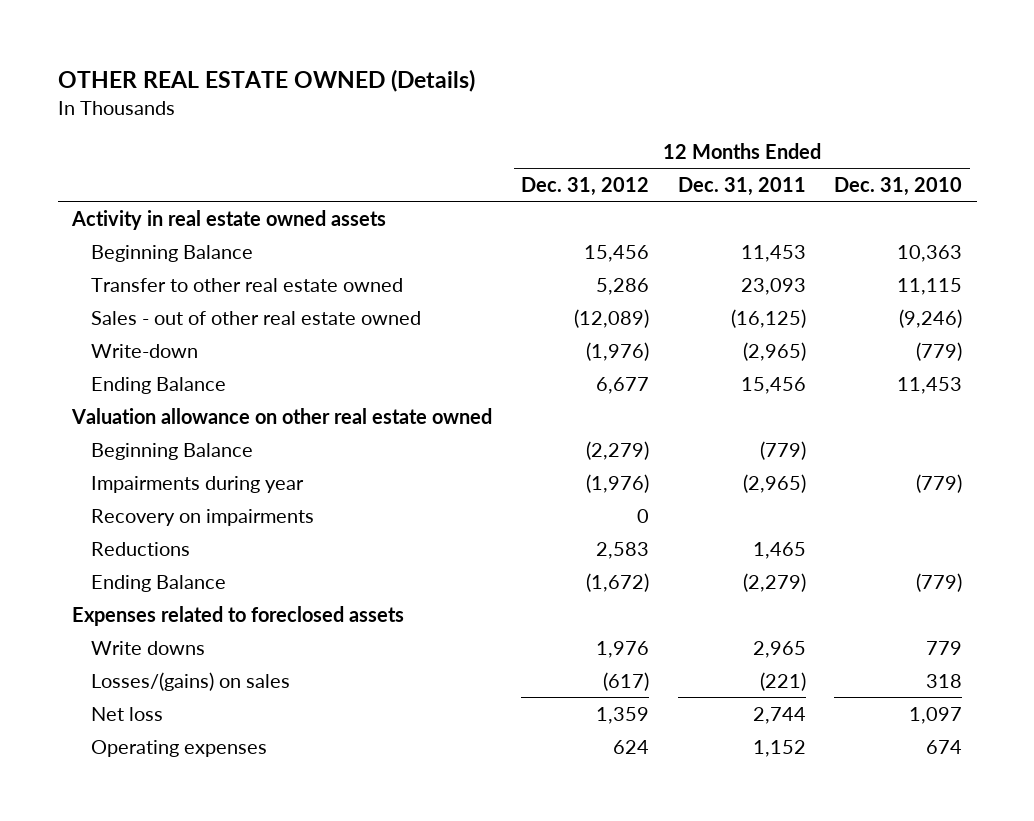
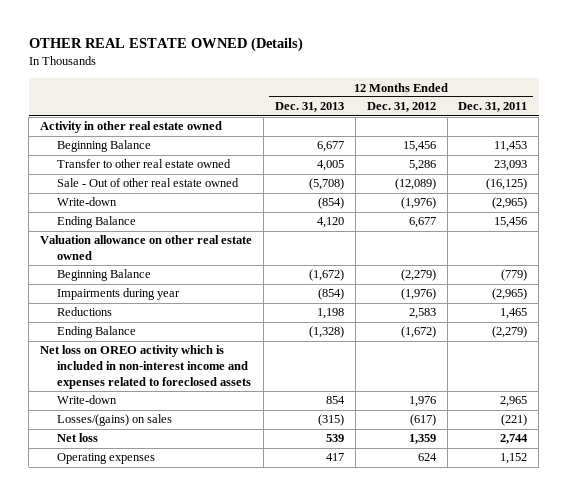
- | 12 Months Ended Dec. 31, 2012 | 12 Months Ended Dec. 31, 2011 | 12 Months Ended Dec. 31, 2010
+ | 12 Months Ended Dec. 31, 2013 | 12 Months Ended Dec. 31, 2012 | 12 Months Ended Dec. 31, 2011
- Activity in real estate owned assets
+ Activity in other real estate owned
- Sales - out of other real estate owned | (12,089) | (16,125) | (9,246)
+ Sale - Out of other real estate owned | (5,708) | (12,089) | (16,125)
- Recovery on impairments | 0 | |
- Expenses related to foreclosed assets
- Write downs | 1,976 | 2,965 | 779
+ Net loss on OREO activity which is included in non-interest income and expenses related to foreclosed assets
+ Write-down | 854 | 1,976 | 2,965

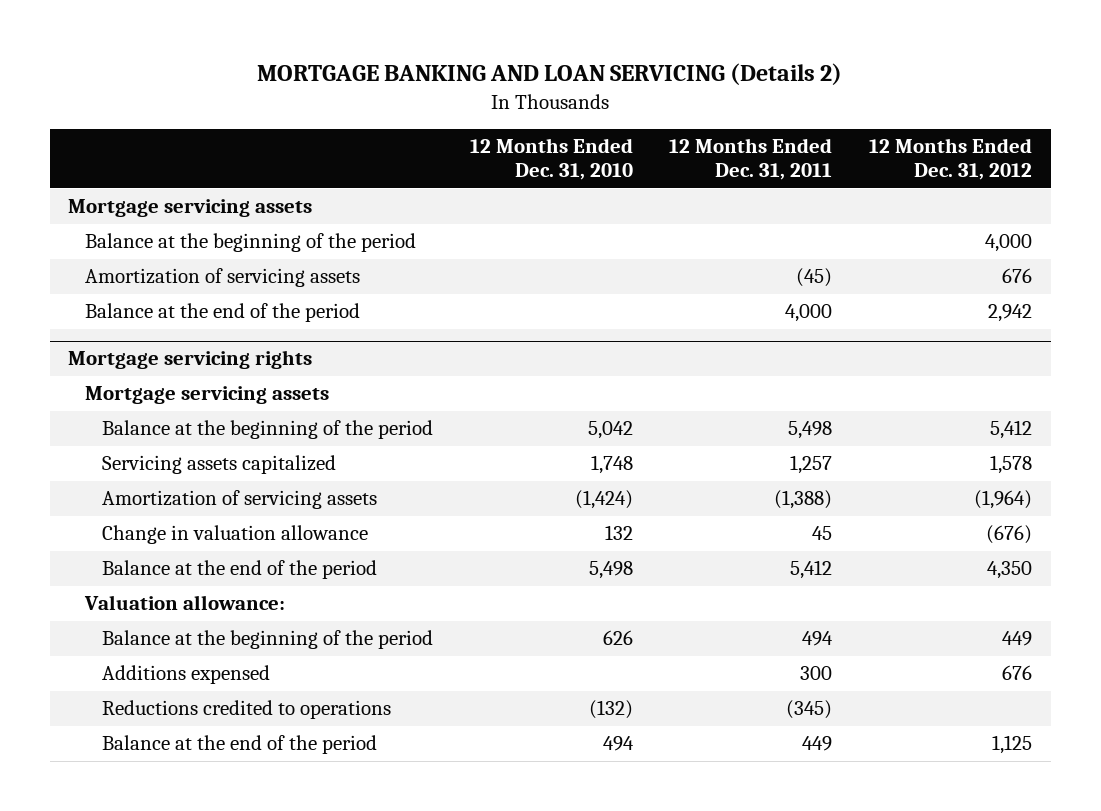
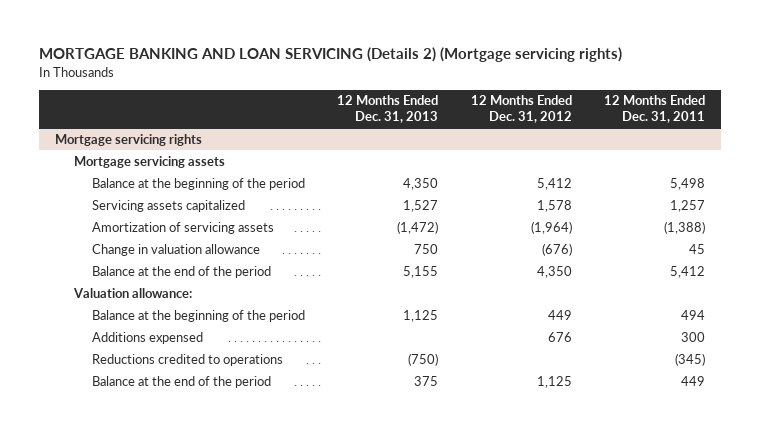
- MORTGAGE BANKING AND LOAN SERVICING (Details 2)
+ MORTGAGE BANKING AND LOAN SERVICING (Details 2) (Mortgage servicing rights)
- | 12 Months Ended Dec. 31, 2010 | 12 Months Ended Dec. 31, 2011 | 12 Months Ended Dec. 31, 2012
+ | 12 Months Ended Dec. 31, 2013 | 12 Months Ended Dec. 31, 2012 | 12 Months Ended Dec. 31, 2011
- Mortgage servicing assets
- Balance at the beginning of the period | | | 4,000
- Amortization of servicing assets | | (45) | 676
- Balance at the end of the period | | 4,000 | 2,942

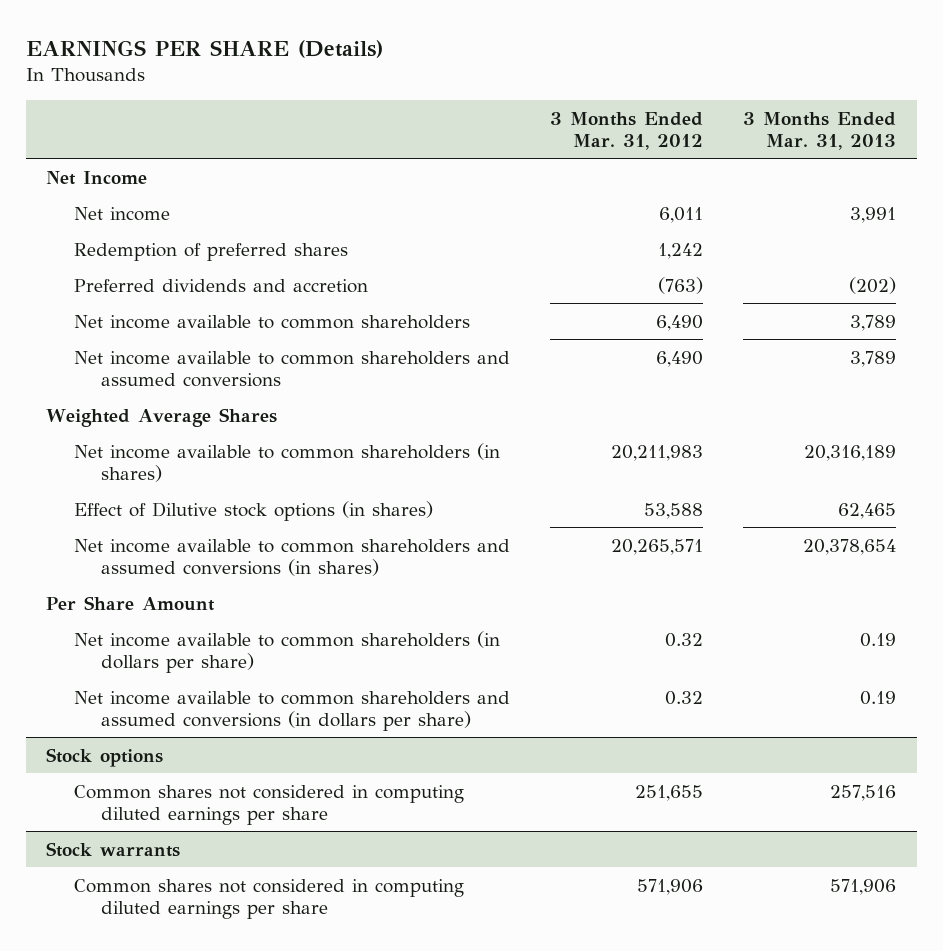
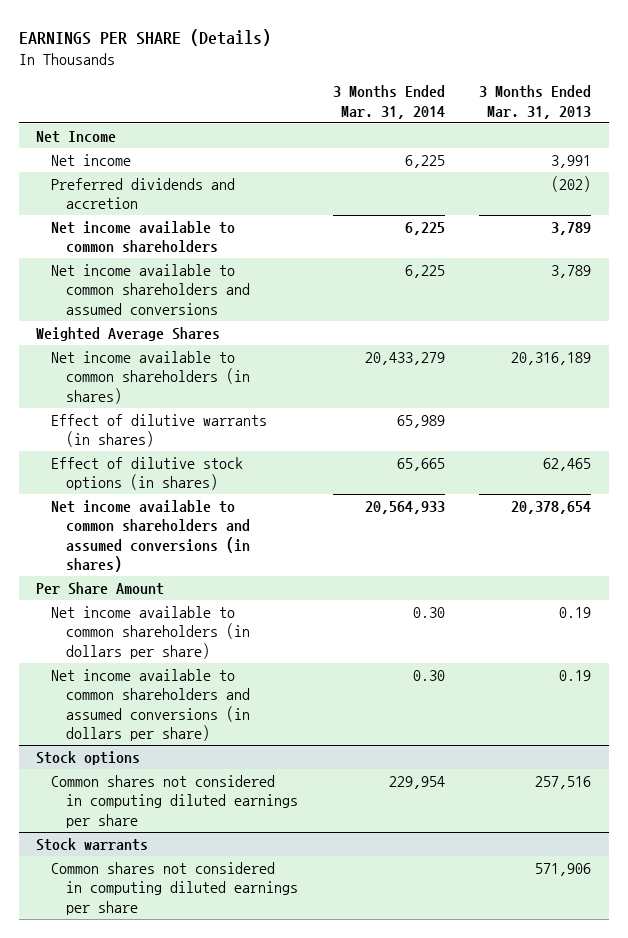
- | 3 Months Ended Mar. 31, 2012 | 3 Months Ended Mar. 31, 2013
+ | 3 Months Ended Mar. 31, 2014 | 3 Months Ended Mar. 31, 2013
- Redemption of preferred shares | 1,242 |
- Effect of Dilutive stock options (in shares) | 53,588 | 62,465
+ Effect of dilutive warrants (in shares) | 65,989 |
+ Effect of dilutive stock options (in shares) | 65,665 | 62,465

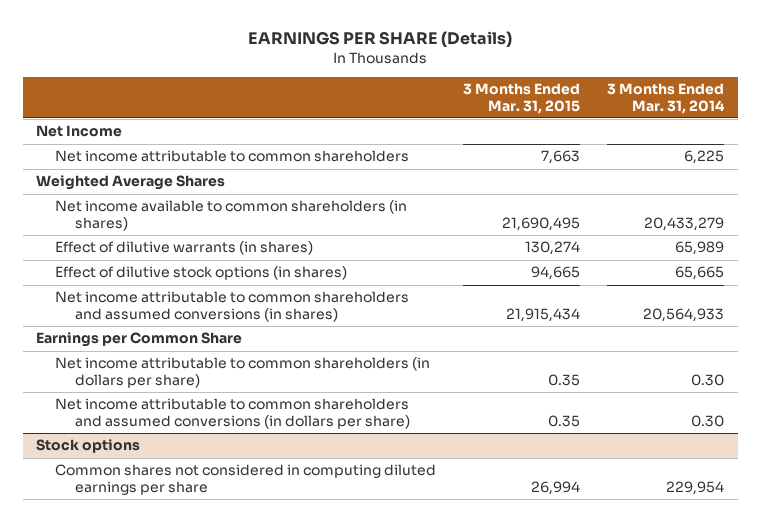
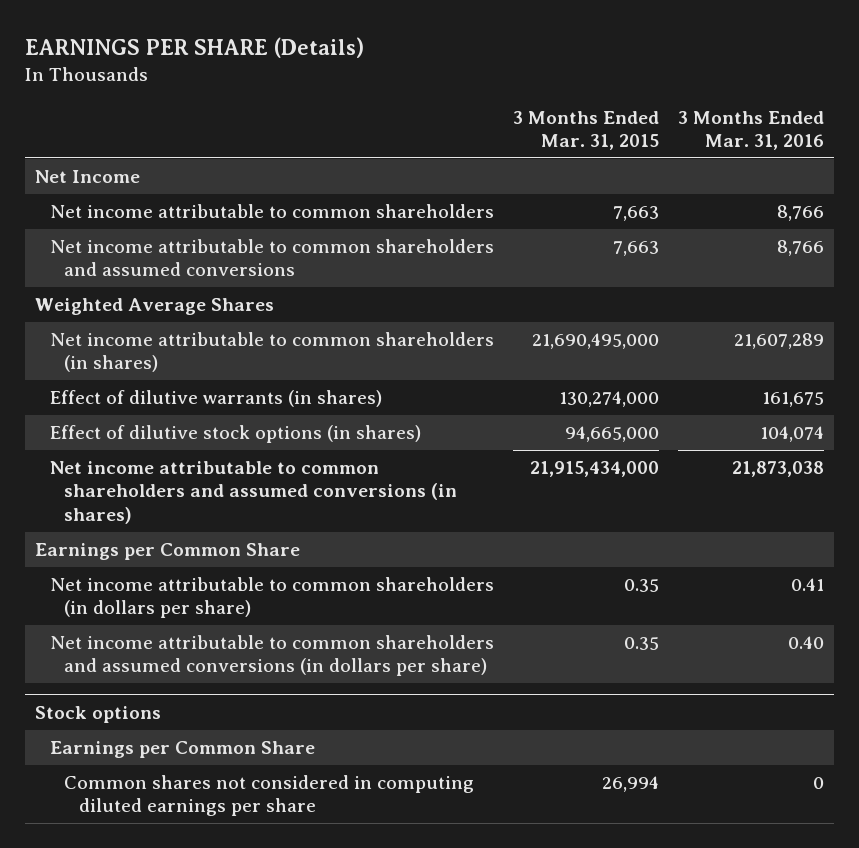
- | 3 Months Ended Mar. 31, 2015 | 3 Months Ended Mar. 31, 2014
+ | 3 Months Ended Mar. 31, 2015 | 3 Months Ended Mar. 31, 2016
+ Net income attributable to common shareholders and assumed conversions | 7,663 | 8,766
- Net income available to common shareholders (in shares) | 21,690,495 | 20,433,279
- Effect of dilutive warrants (in shares) | 130,274 | 65,989
- Effect of dilutive stock options (in shares) | 94,665 | 65,665
- Net income attributable to common shareholders and assumed conversions (in shares) | 21,915,434 | 20,564,933
+ Net income attributable to common shareholders (in shares) | 21,690,495,000 | 21,607,289
+ Effect of dilutive warrants (in shares) | 130,274,000 | 161,675
+ Effect of dilutive stock options (in shares) | 94,665,000 | 104,074
+ Net income attributable to common shareholders and assumed conversions (in shares) | 21,915,434,000 | 21,873,038
@ Stock options
+ Earnings per Common Share

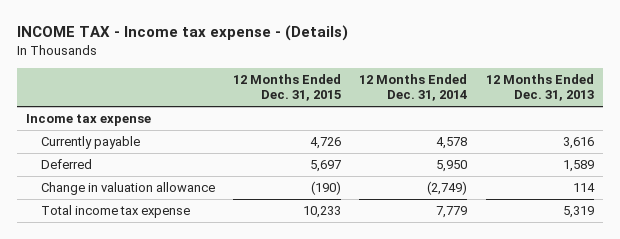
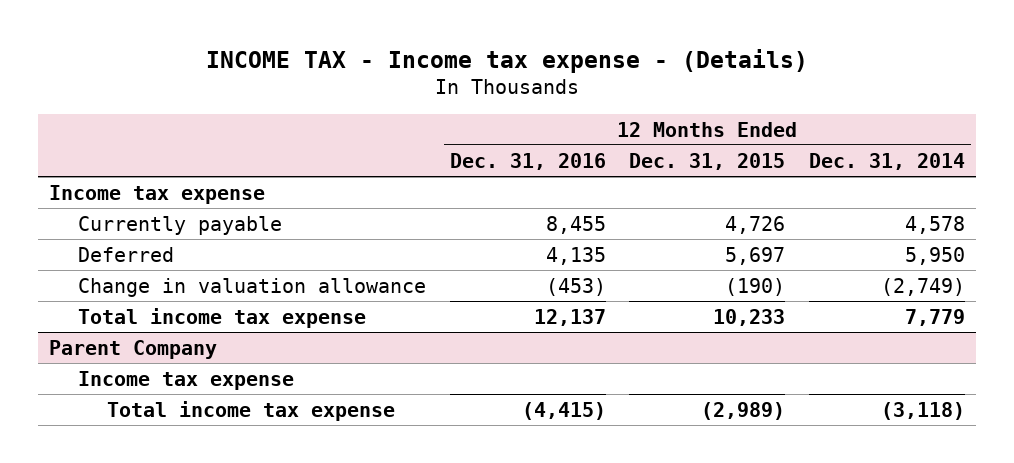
- | 12 Months Ended Dec. 31, 2015 | 12 Months Ended Dec. 31, 2014 | 12 Months Ended Dec. 31, 2013
+ | 12 Months Ended Dec. 31, 2016 | 12 Months Ended Dec. 31, 2015 | 12 Months Ended Dec. 31, 2014
+ Parent Company
+ Income tax expense
+ Total income tax expense | (4,415) | (2,989) | (3,118)

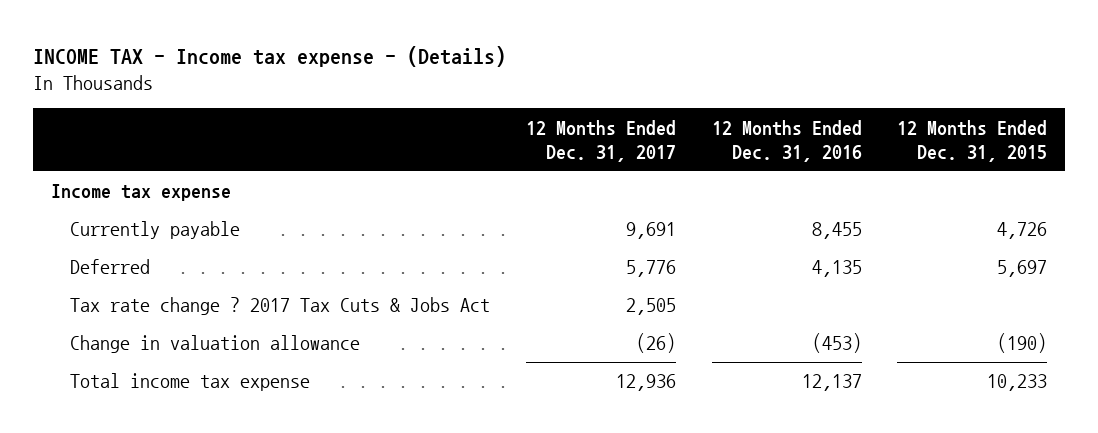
- | 12 Months Ended Dec. 31, 2016 | 12 Months Ended Dec. 31, 2015 | 12 Months Ended Dec. 31, 2014
+ | 12 Months Ended Dec. 31, 2017 | 12 Months Ended Dec. 31, 2016 | 12 Months Ended Dec. 31, 2015
+ Tax rate change ? 2017 Tax Cuts & Jobs Act | 2,505 | |
- Parent Company
- Income tax expense
- Total income tax expense | (4,415) | (2,989) | (3,118)

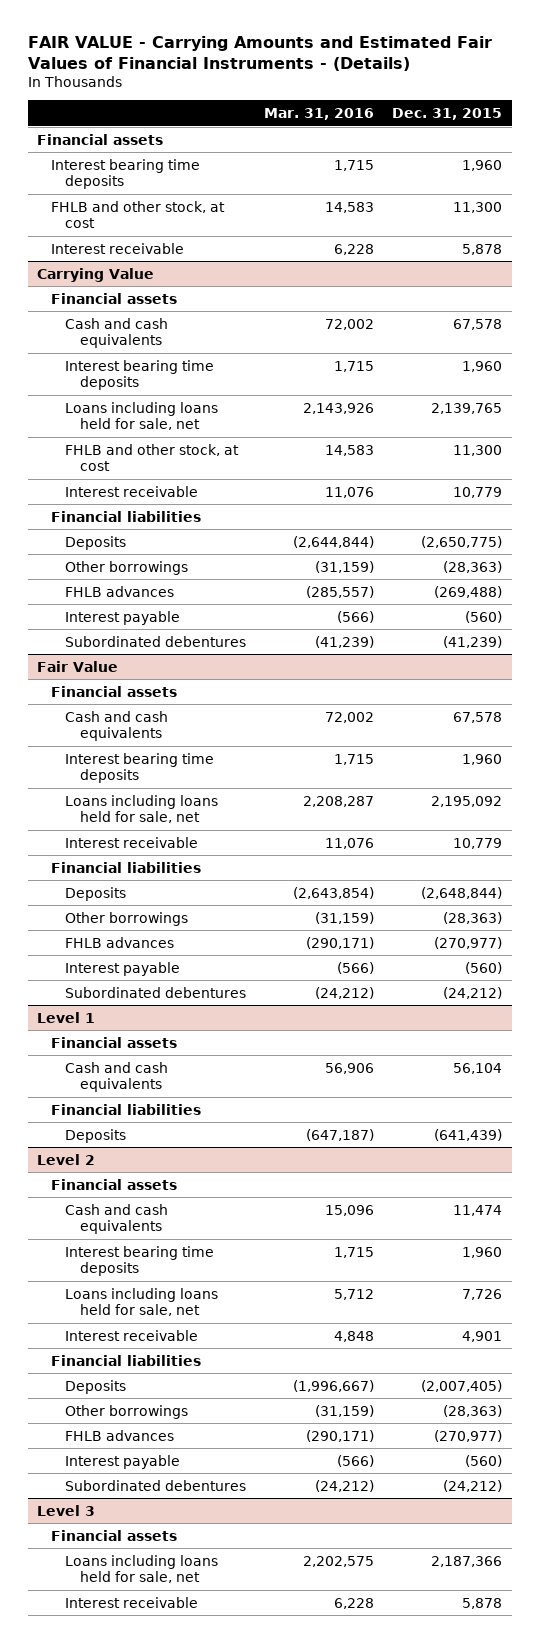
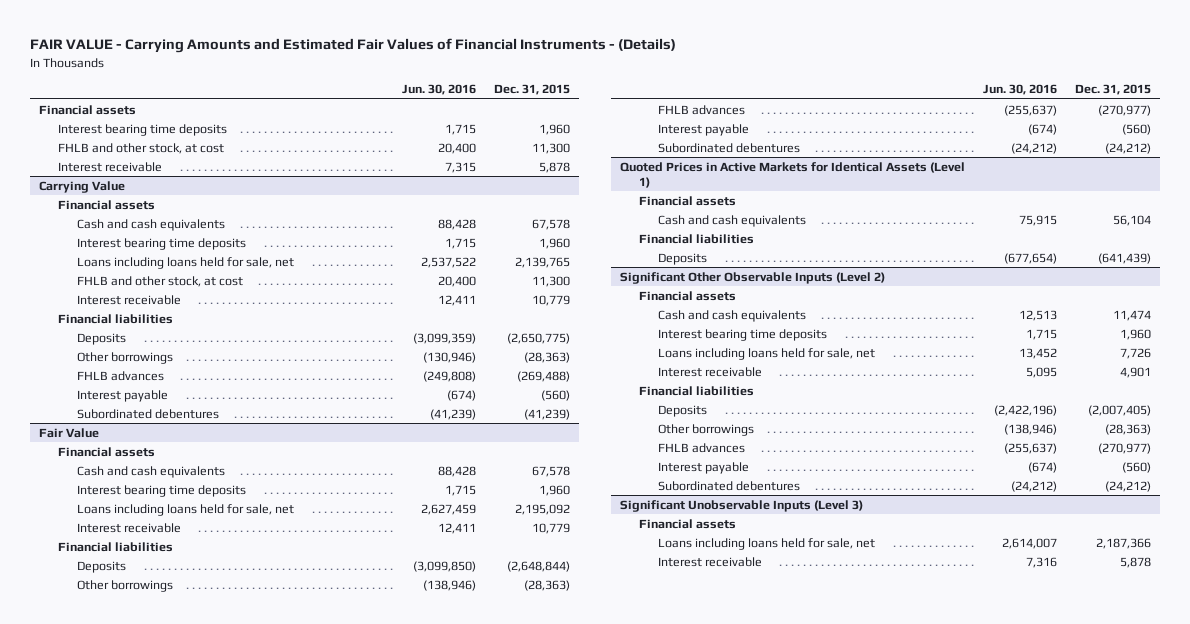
- | Mar. 31, 2016 | Dec. 31, 2015
+ | Jun. 30, 2016 | Dec. 31, 2015
- Level 1
+ Quoted Prices in Active Markets for Identical Assets (Level 1)
- Level 2
+ Significant Other Observable Inputs (Level 2)
- Level 3
+ Significant Unobservable Inputs (Level 3)

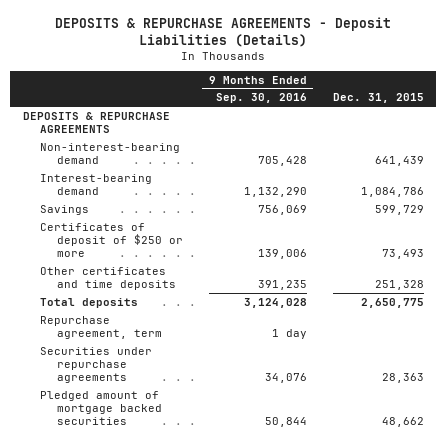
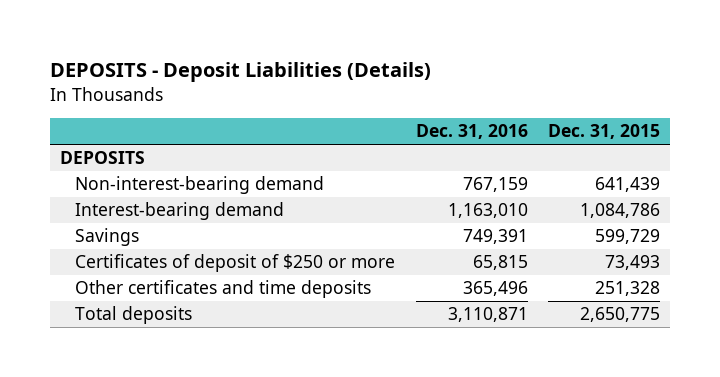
- DEPOSITS & REPURCHASE AGREEMENTS - Deposit Liabilities (Details)
+ DEPOSITS - Deposit Liabilities (Details)
- | 9 Months Ended Sep. 30, 2016 | Dec. 31, 2015
+ | Dec. 31, 2016 | Dec. 31, 2015
- DEPOSITS & REPURCHASE AGREEMENTS
+ DEPOSITS
- Repurchase agreement, term | 1 day |
- Securities under repurchase agreements | 34,076 | 28,363
- Pledged amount of mortgage backed securities | 50,844 | 48,662

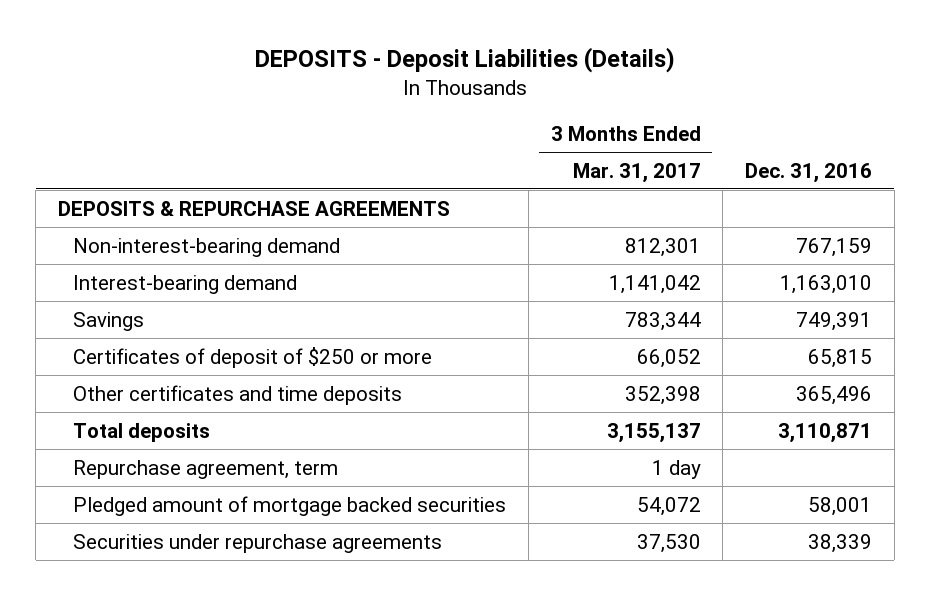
- | Dec. 31, 2016 | Dec. 31, 2015
+ | 3 Months Ended Mar. 31, 2017 | Dec. 31, 2016
- DEPOSITS
+ DEPOSITS & REPURCHASE AGREEMENTS
+ Repurchase agreement, term | 1 day |
+ Pledged amount of mortgage backed securities | 54,072 | 58,001
+ Securities under repurchase agreements | 37,530 | 38,339

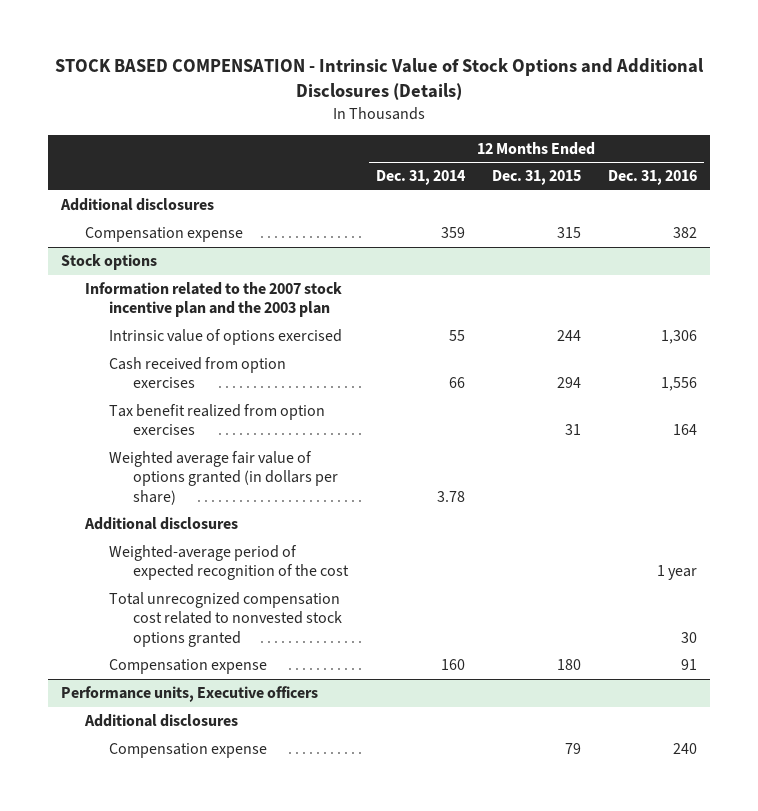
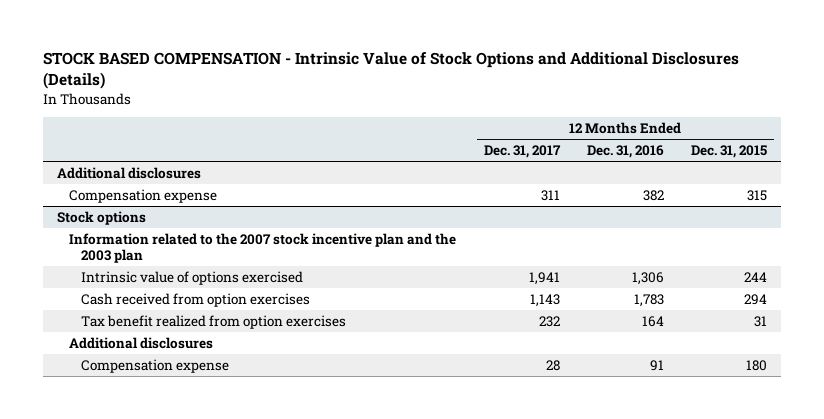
- | 12 Months Ended Dec. 31, 2014 | 12 Months Ended Dec. 31, 2015 | 12 Months Ended Dec. 31, 2016
+ | 12 Months Ended Dec. 31, 2017 | 12 Months Ended Dec. 31, 2016 | 12 Months Ended Dec. 31, 2015
@ Stock options
- Cash received from option exercises | 66 | 294 | 1,556
+ Cash received from option exercises | 1,143 | 1,783 | 294
- Weighted average fair value of options granted (in dollars per share) | 3.78 | |
- Weighted-average period of expected recognition of the cost | | | 1 year
- Total unrecognized compensation cost related to nonvested stock options granted | | | 30
- Performance units, Executive officers
- Additional disclosures
- Compensation expense | | 79 | 240

